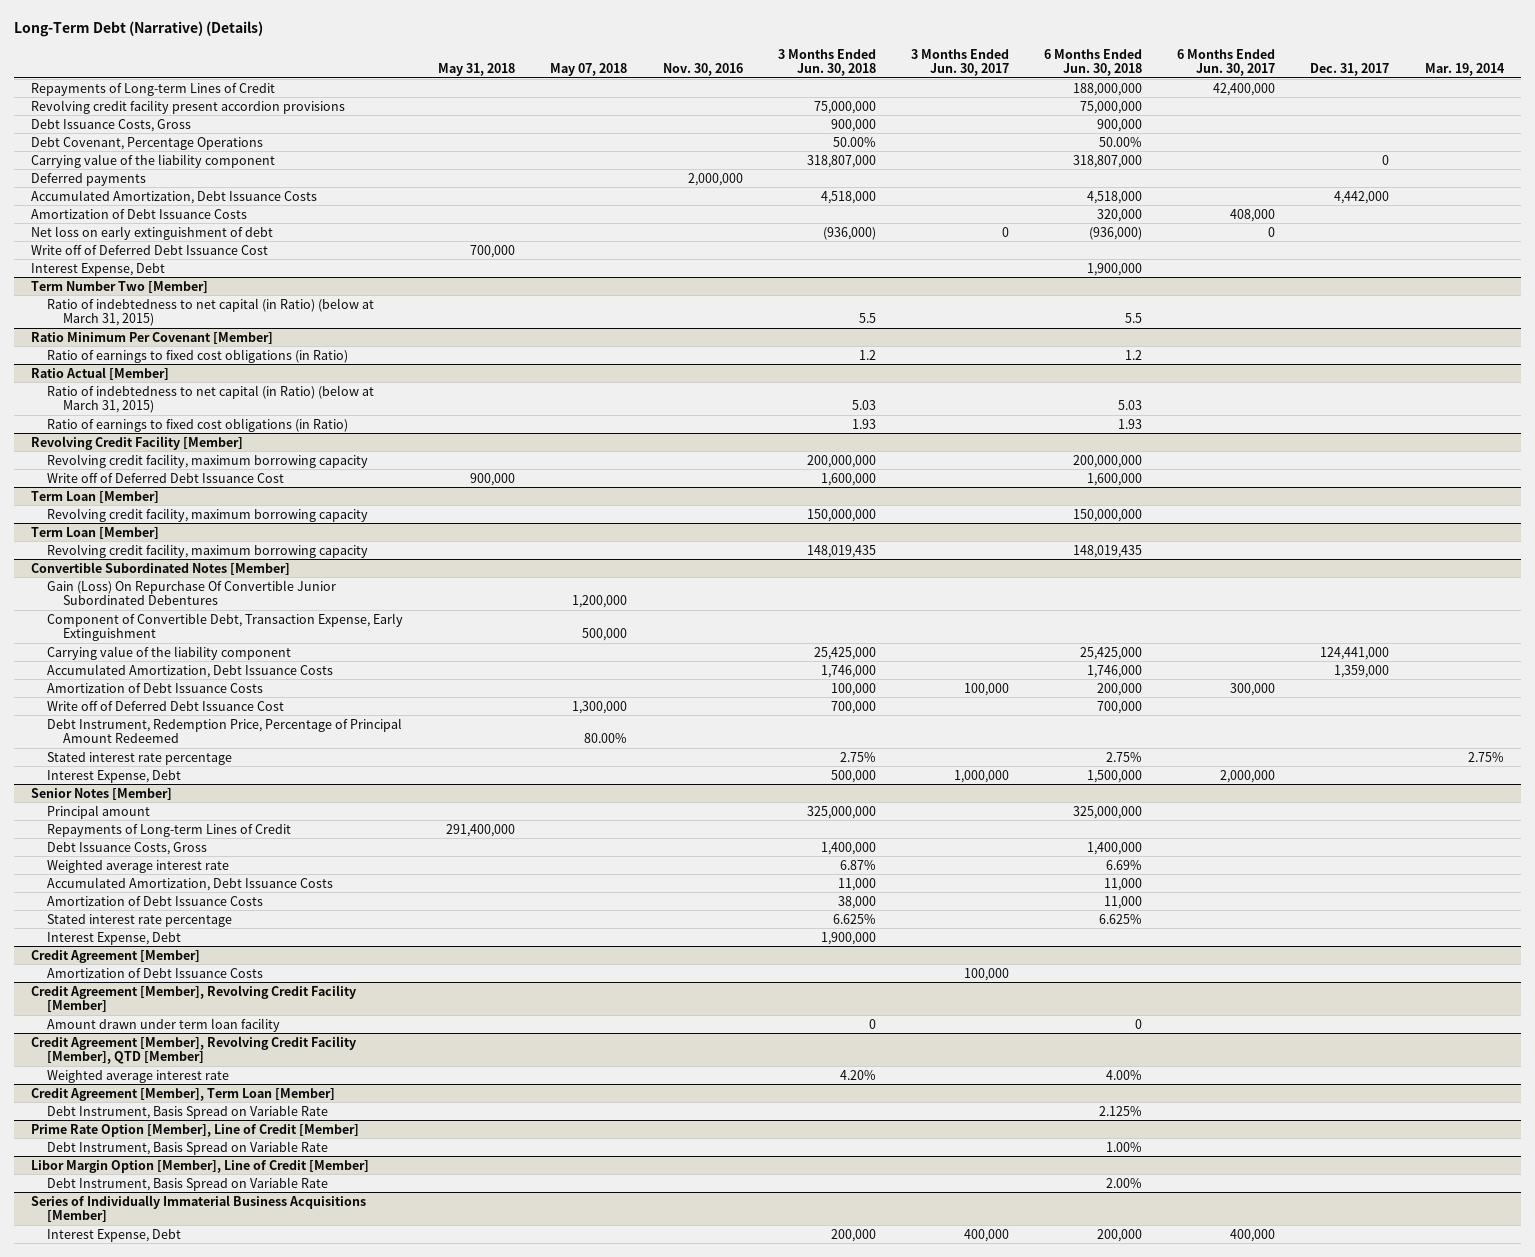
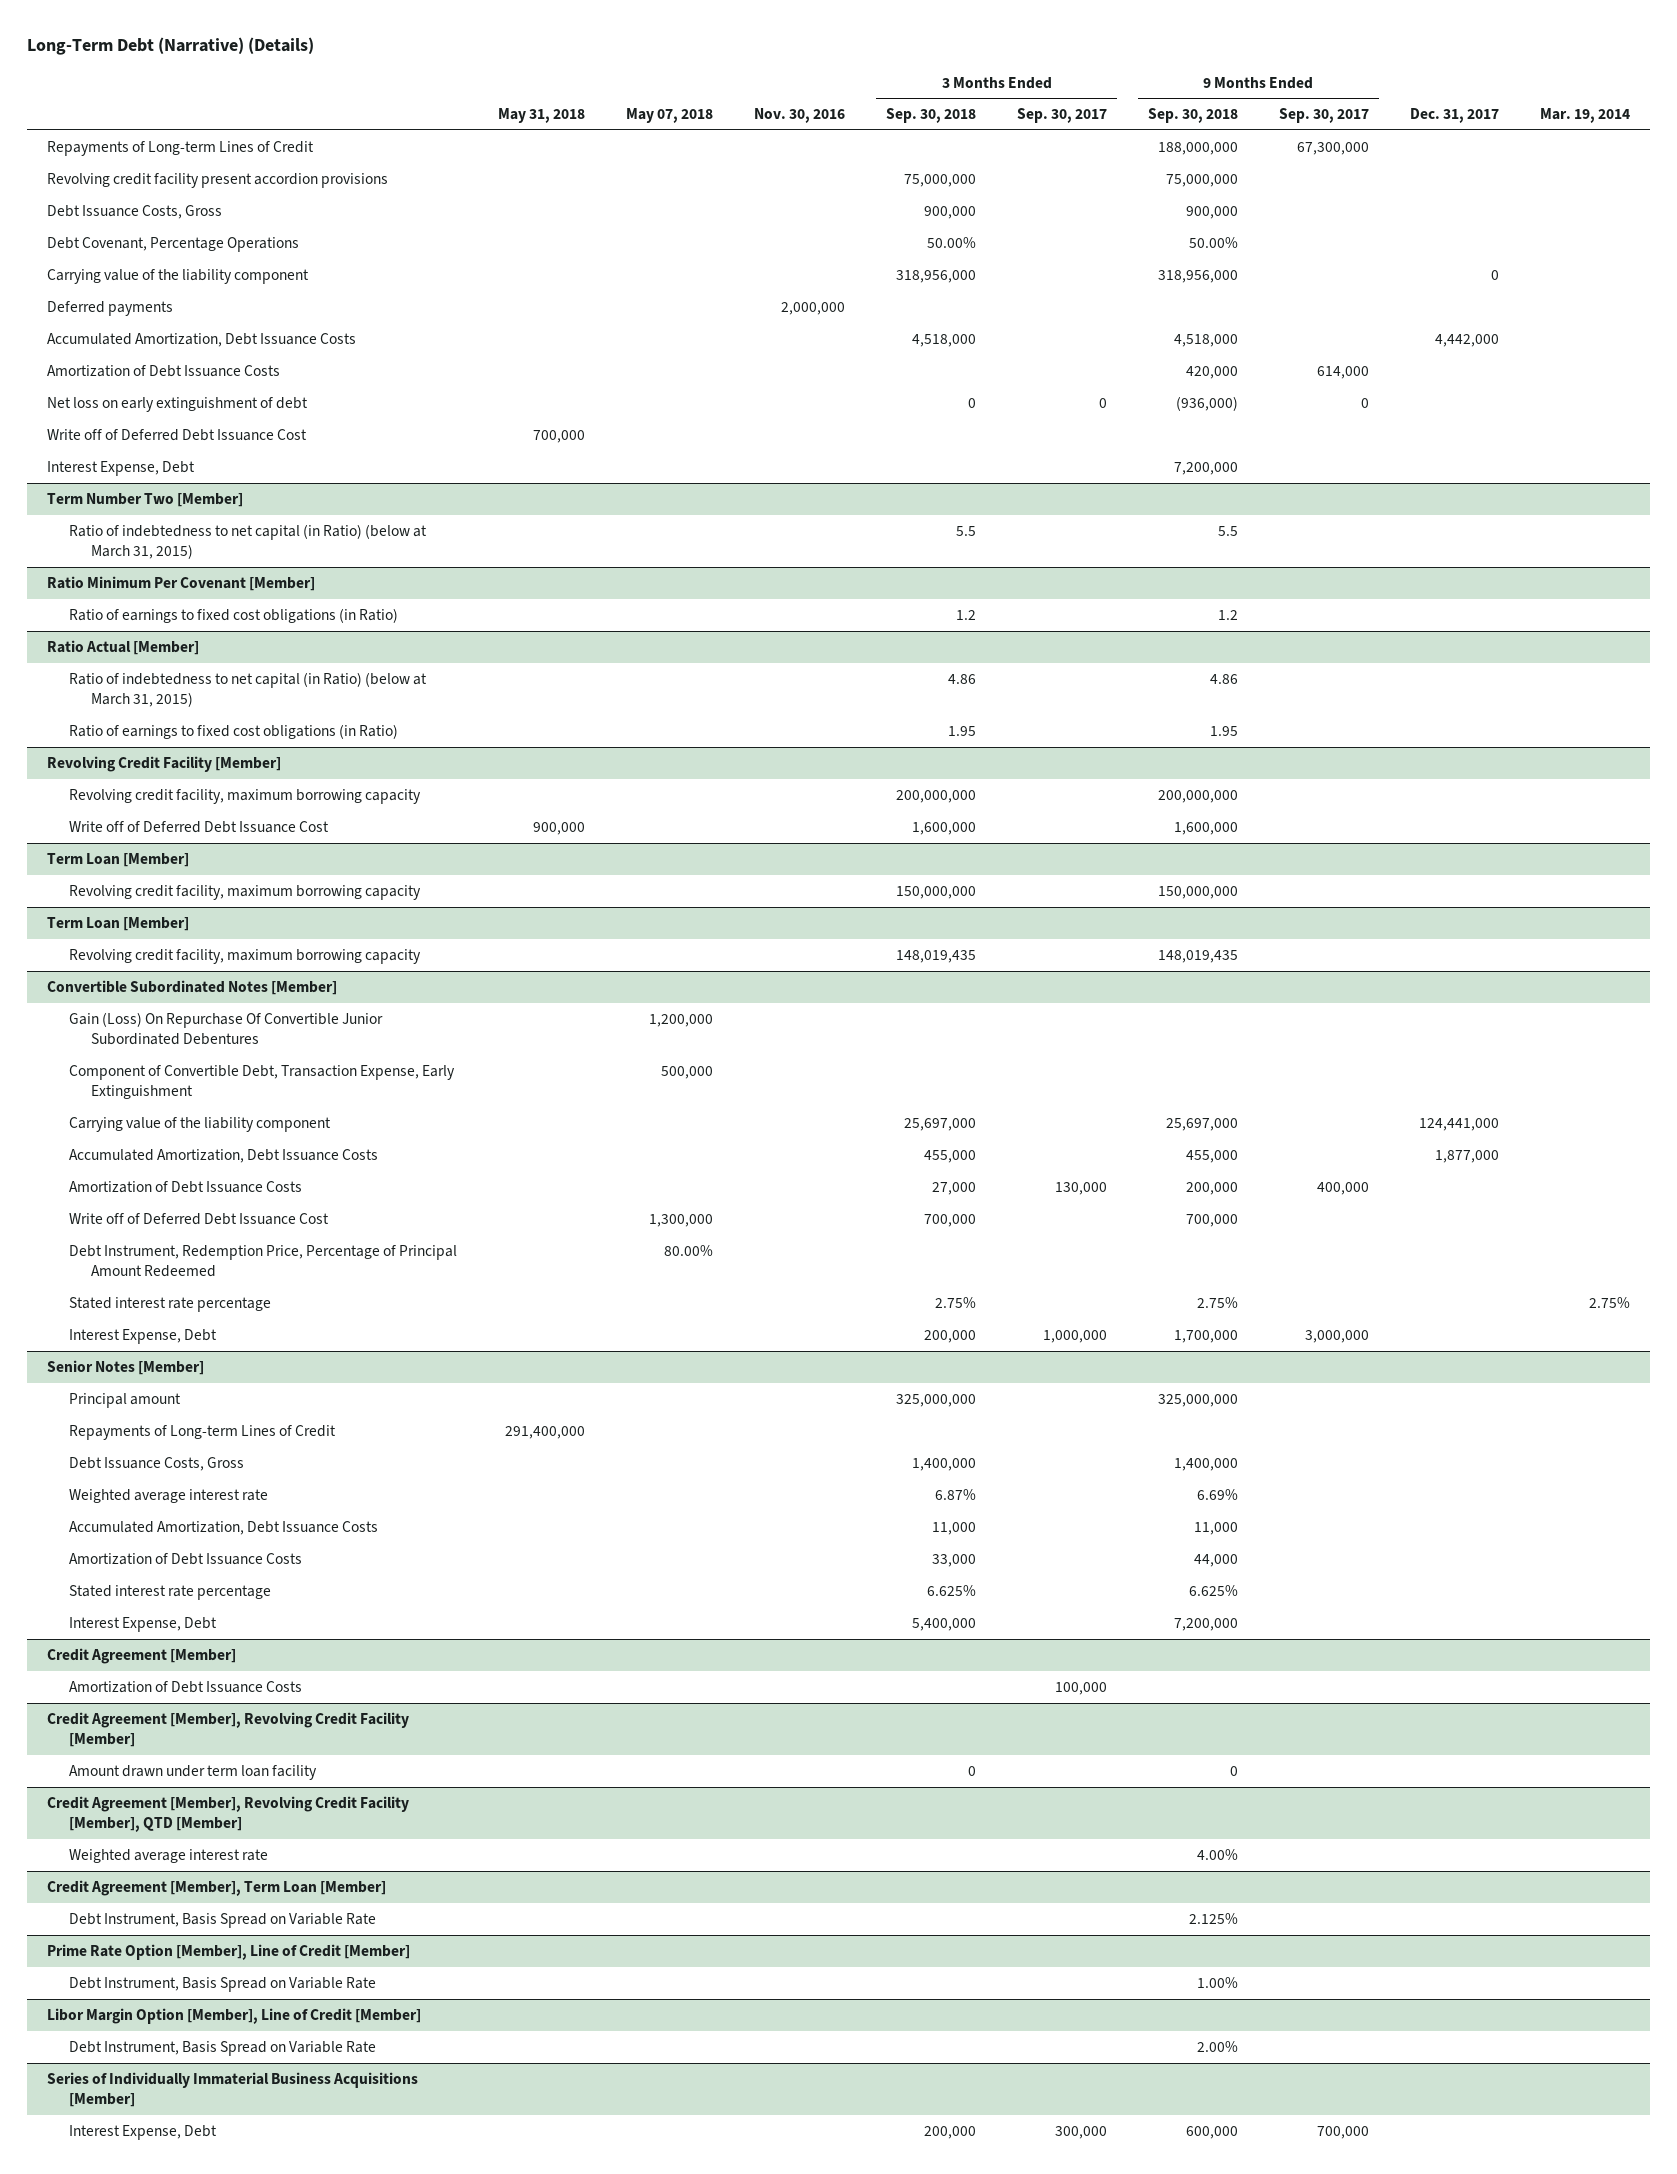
- | May 31, 2018 | May 07, 2018 | Nov. 30, 2016 | 3 Months Ended Jun. 30, 2018 | 3 Months Ended Jun. 30, 2017 | 6 Months Ended Jun. 30, 2018 | 6 Months Ended Jun. 30, 2017 | Dec. 31, 2017 | Mar. 19, 2014
+ | May 31, 2018 | May 07, 2018 | Nov. 30, 2016 | 3 Months Ended Sep. 30, 2018 | 3 Months Ended Sep. 30, 2017 | 9 Months Ended Sep. 30, 2018 | 9 Months Ended Sep. 30, 2017 | Dec. 31, 2017 | Mar. 19, 2014
@ Convertible Subordinated Notes [Member]
- Accumulated Amortization, Debt Issuance Costs | | | | 1,746,000 | | 1,746,000 | | 1,359,000 |
+ Accumulated Amortization, Debt Issuance Costs | | | | 455,000 | | 455,000 | | 1,877,000 |

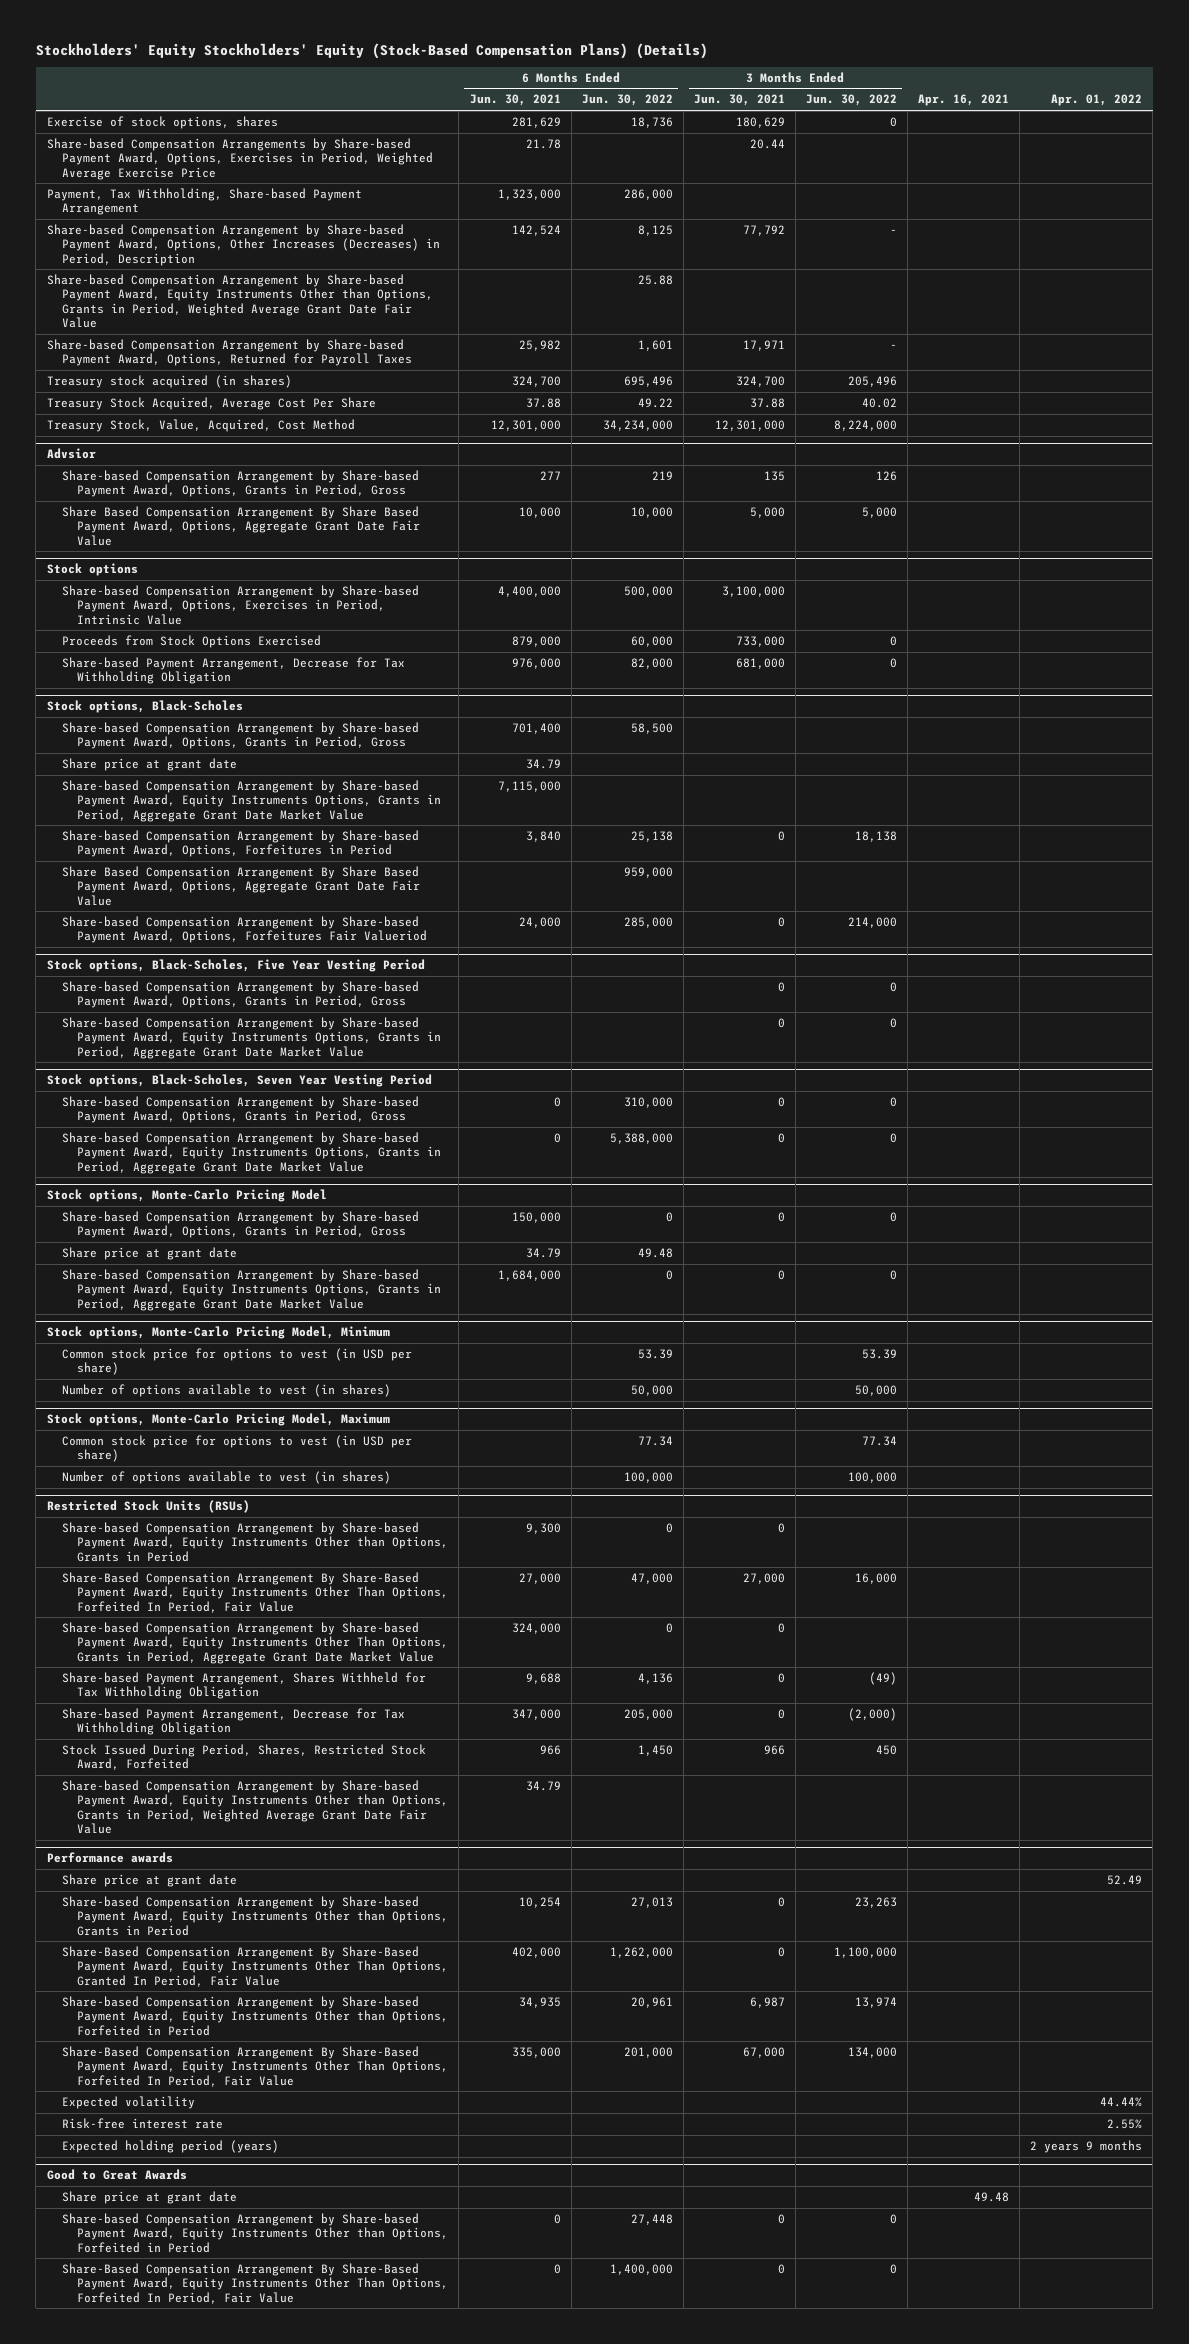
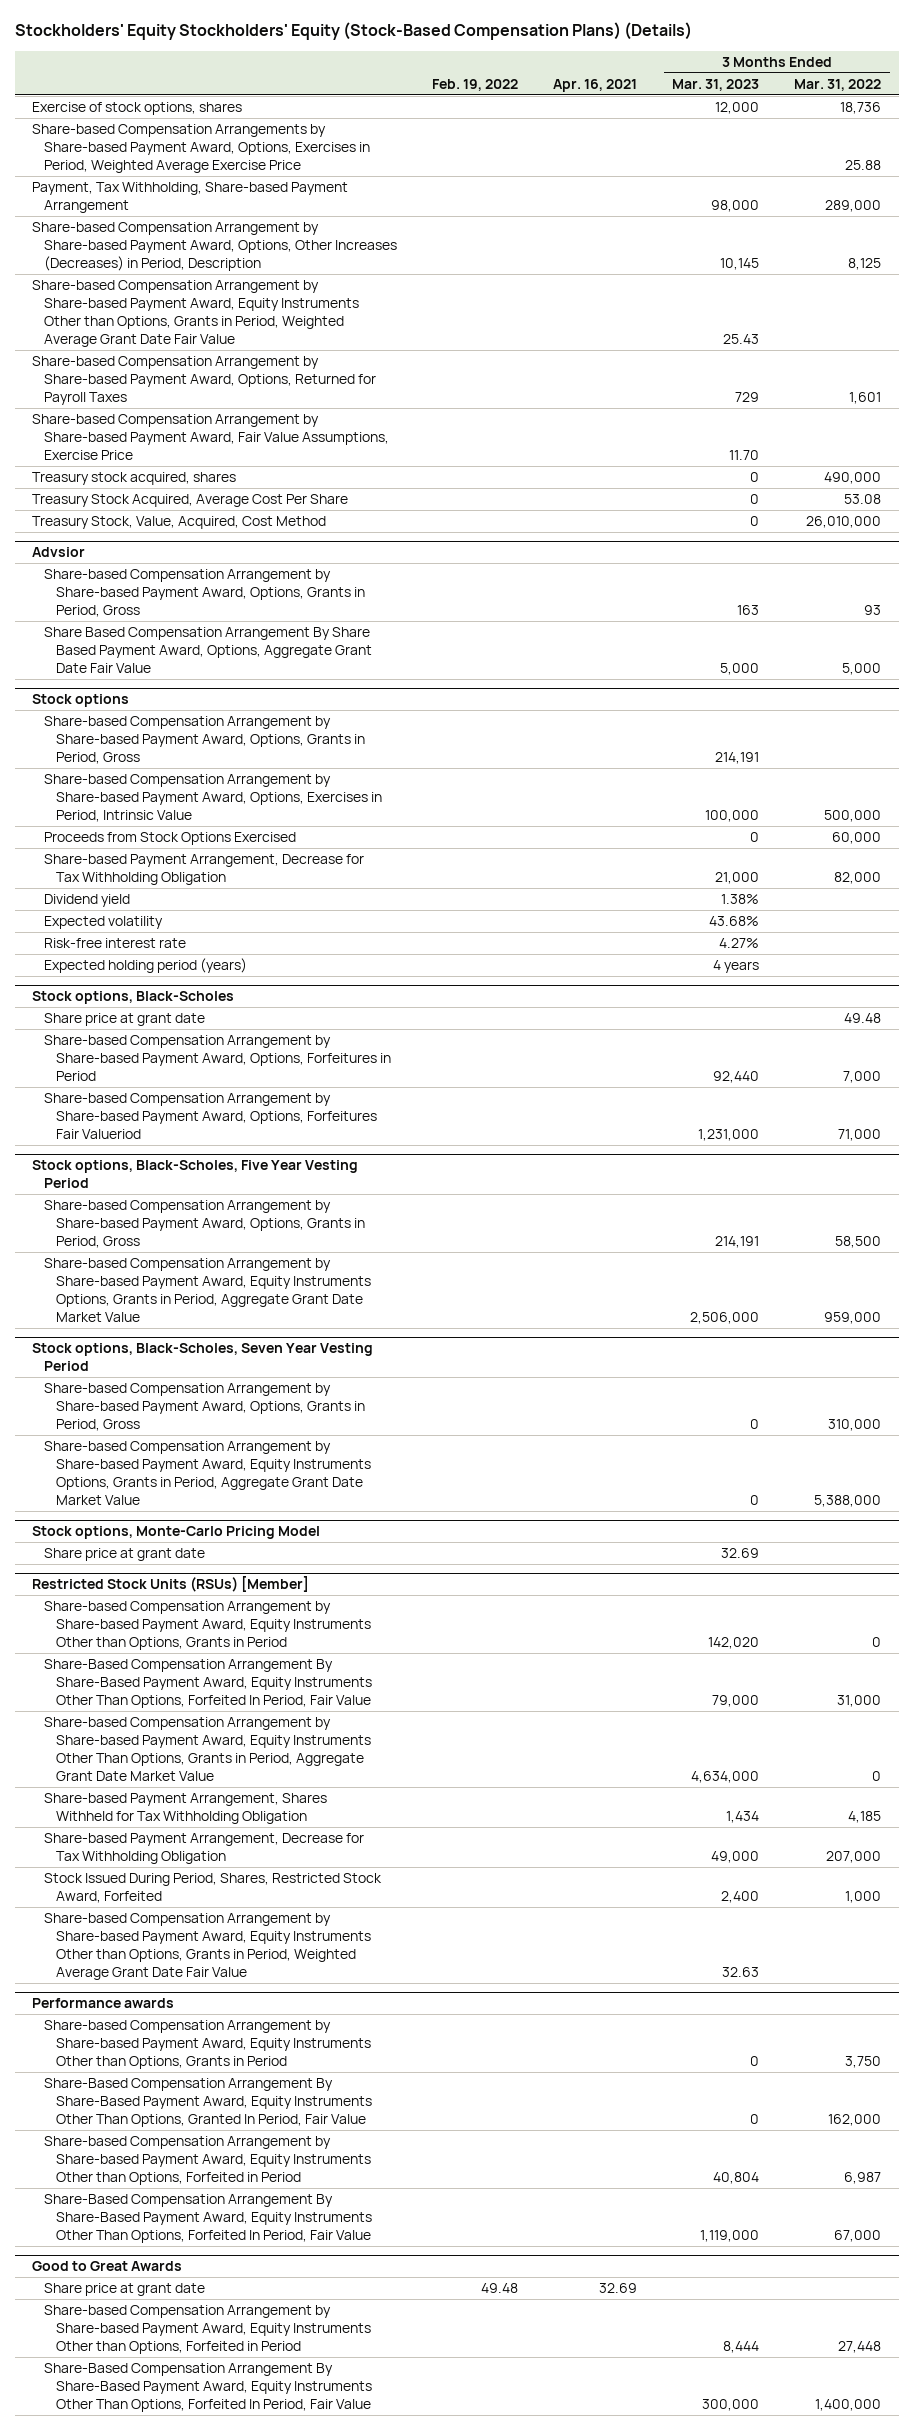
- | 6 Months Ended Jun. 30, 2021 | 6 Months Ended Jun. 30, 2022 | 3 Months Ended Jun. 30, 2021 | 3 Months Ended Jun. 30, 2022 | Apr. 16, 2021 | Apr. 01, 2022
+ | Feb. 19, 2022 | Apr. 16, 2021 | 3 Months Ended Mar. 31, 2023 | 3 Months Ended Mar. 31, 2022
- Treasury stock acquired (in shares) | 324,700 | 695,496 | 324,700 | 205,496 | |
+ Share-based Compensation Arrangement by Share-based Payment Award, Fair Value Assumptions, Exercise Price | | | 11.70 |
+ Treasury stock acquired, shares | | | 0 | 490,000
@ Stock options
+ Share-based Compensation Arrangement by Share-based Payment Award, Options, Grants in Period, Gross | | | 214,191 |
+ Dividend yield | | | 1.38% |
+ Expected volatility | | | 43.68% |
+ Risk-free interest rate | | | 4.27% |
+ Expected holding period (years) | | | 4 years |
@ Stock options, Black-Scholes
- Share-based Compensation Arrangement by Share-based Payment Award, Options, Grants in Period, Gross | 701,400 | 58,500 | | | |
- Share-based Compensation Arrangement by Share-based Payment Award, Equity Instruments Options, Grants in Period, Aggregate Grant Date Market Value | 7,115,000 | | | | |
- Share Based Compensation Arrangement By Share Based Payment Award, Options, Aggregate Grant Date Fair Value | | 959,000 | | | |
@ Stock options, Monte-Carlo Pricing Model
- Share-based Compensation Arrangement by Share-based Payment Award, Options, Grants in Period, Gross | 150,000 | 0 | 0 | 0 | |
- Share-based Compensation Arrangement by Share-based Payment Award, Equity Instruments Options, Grants in Period, Aggregate Grant Date Market Value | 1,684,000 | 0 | 0 | 0 | |
- Stock options, Monte-Carlo Pricing Model, Minimum
- Common stock price for options to vest (in USD per share) | | 53.39 | | 53.39 | |
- Number of options available to vest (in shares) | | 50,000 | | 50,000 | |
- Stock options, Monte-Carlo Pricing Model, Maximum
- Common stock price for options to vest (in USD per share) | | 77.34 | | 77.34 | |
- Number of options available to vest (in shares) | | 100,000 | | 100,000 | |
- Restricted Stock Units (RSUs)
+ Restricted Stock Units (RSUs) [Member]
@ Performance awards
- Share price at grant date | | | | | | 52.49
- Expected volatility | | | | | | 44.44%
- Risk-free interest rate | | | | | | 2.55%
- Expected holding period (years) | | | | | | 2 years 9 months
@ Good to Great Awards
- Share price at grant date | | | | | 49.48 |
+ Share price at grant date | 49.48 | 32.69 | |

